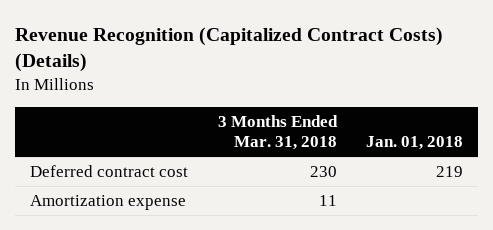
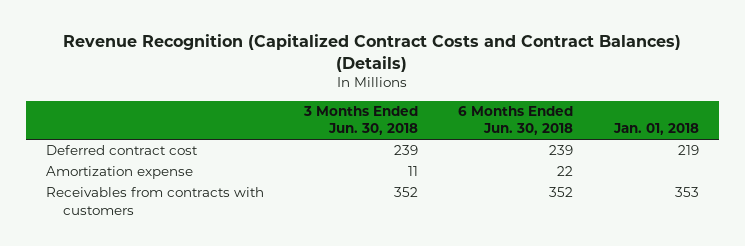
- Revenue Recognition (Capitalized Contract Costs) (Details)
+ Revenue Recognition (Capitalized Contract Costs and Contract Balances) (Details)
- | 3 Months Ended Mar. 31, 2018 | Jan. 01, 2018
+ | 3 Months Ended Jun. 30, 2018 | 6 Months Ended Jun. 30, 2018 | Jan. 01, 2018
+ Receivables from contracts with customers | 352 | 352 | 353

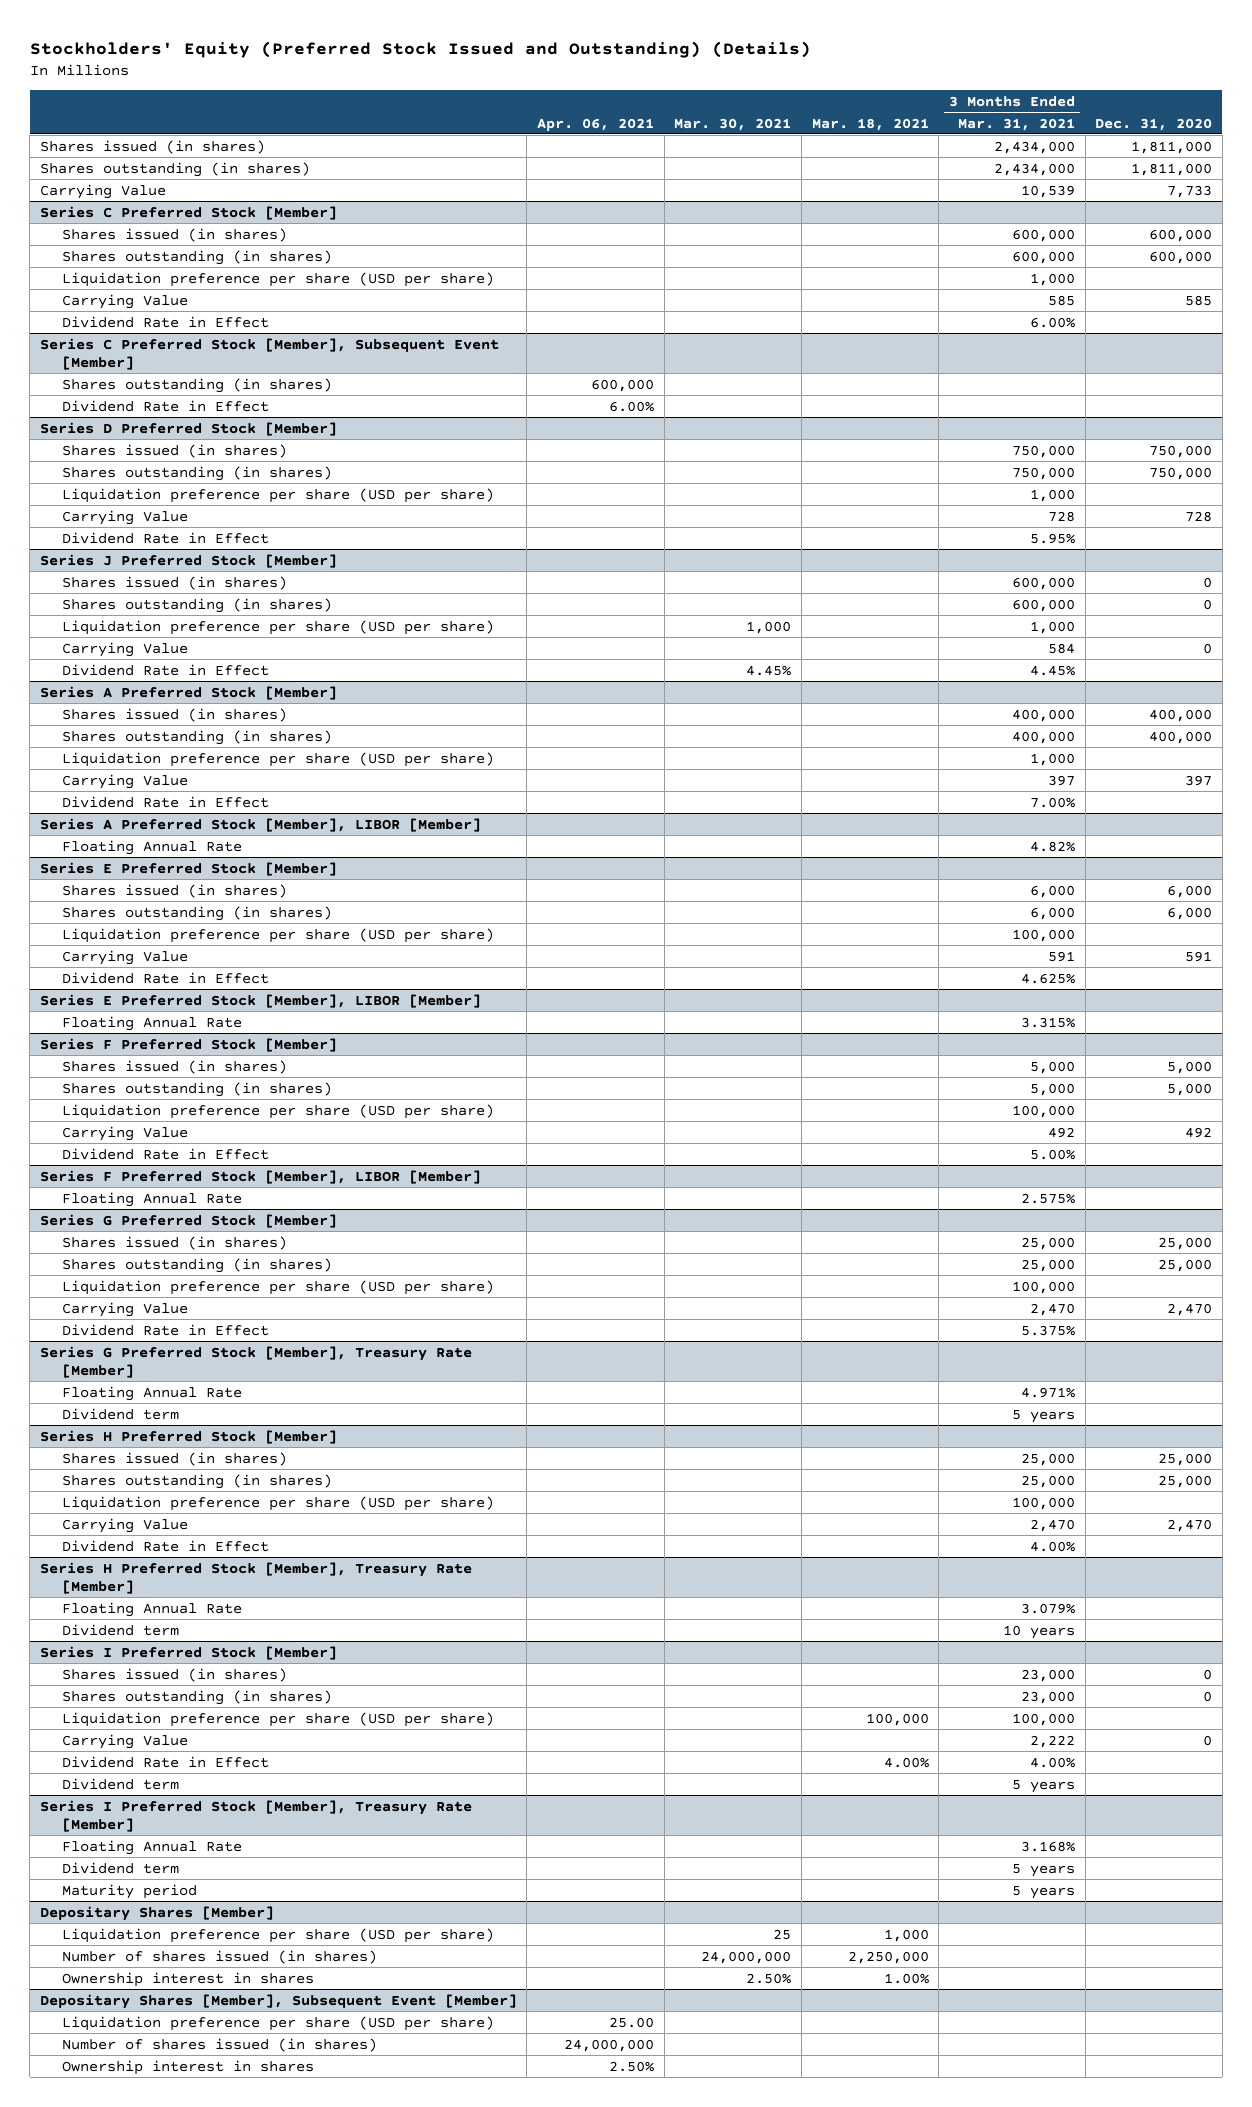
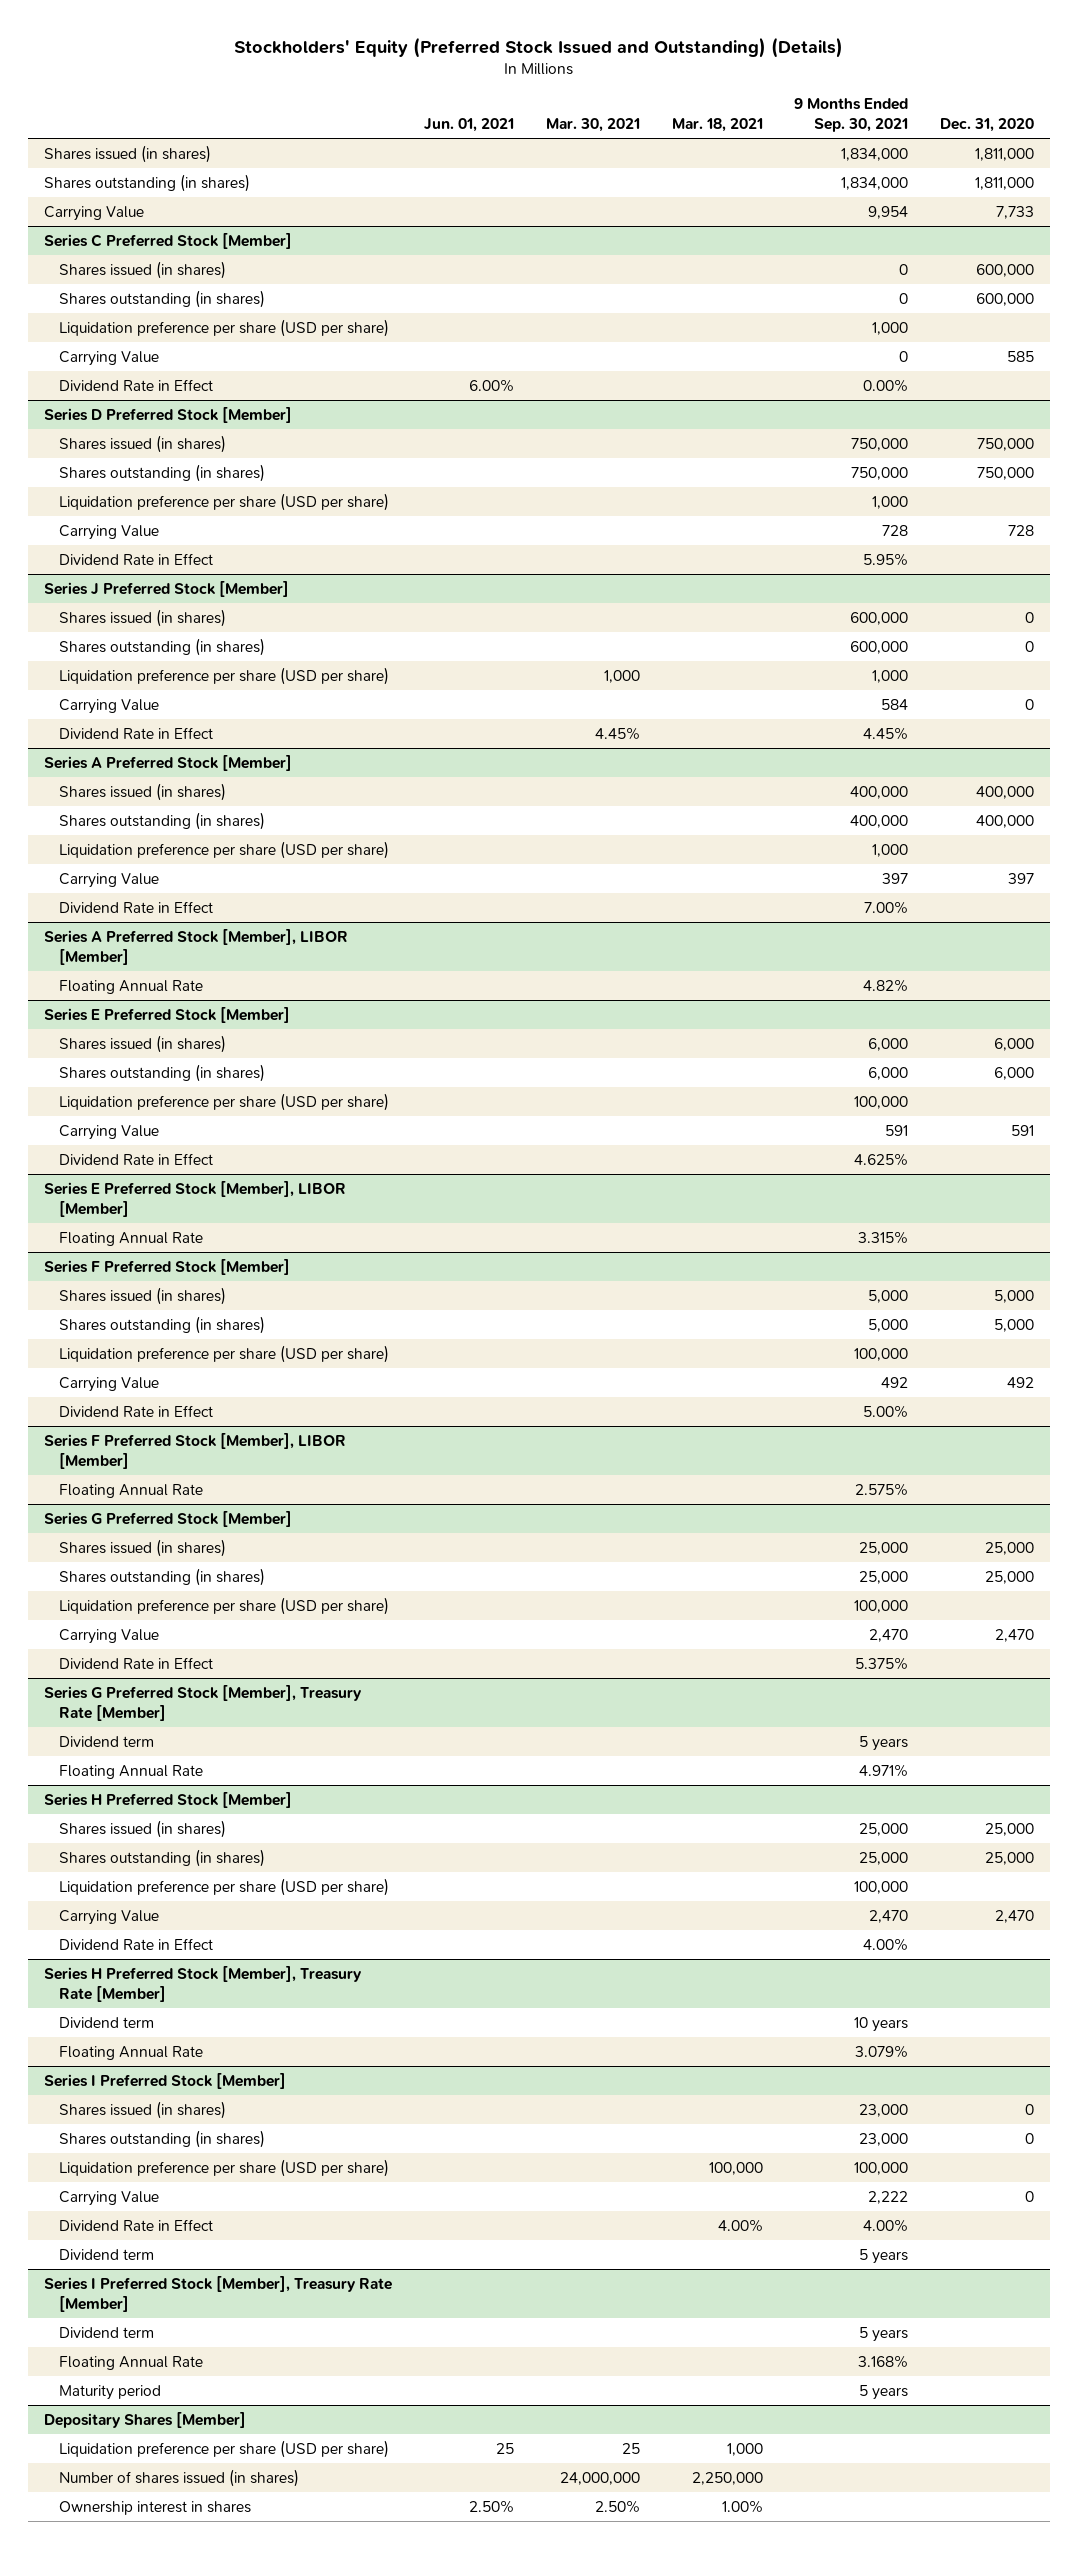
- | Apr. 06, 2021 | Mar. 30, 2021 | Mar. 18, 2021 | 3 Months Ended Mar. 31, 2021 | Dec. 31, 2020
+ | Jun. 01, 2021 | Mar. 30, 2021 | Mar. 18, 2021 | 9 Months Ended Sep. 30, 2021 | Dec. 31, 2020
- Series C Preferred Stock [Member], Subsequent Event [Member]
- Shares outstanding (in shares) | 600,000 | | | |
- Dividend Rate in Effect | 6.00% | | | |
@ Series G Preferred Stock [Member], Treasury Rate [Member]
moved down: Floating Annual Rate | | | | 4.971% |
@ Series H Preferred Stock [Member], Treasury Rate [Member]
moved down: Floating Annual Rate | | | | 3.079% |
@ Series I Preferred Stock [Member], Treasury Rate [Member]
moved down: Floating Annual Rate | | | | 3.168% |
- Depositary Shares [Member], Subsequent Event [Member]
- Liquidation preference per share (USD per share) | 25.00 | | | |
- Number of shares issued (in shares) | 24,000,000 | | | |
- Ownership interest in shares | 2.50% | | | |

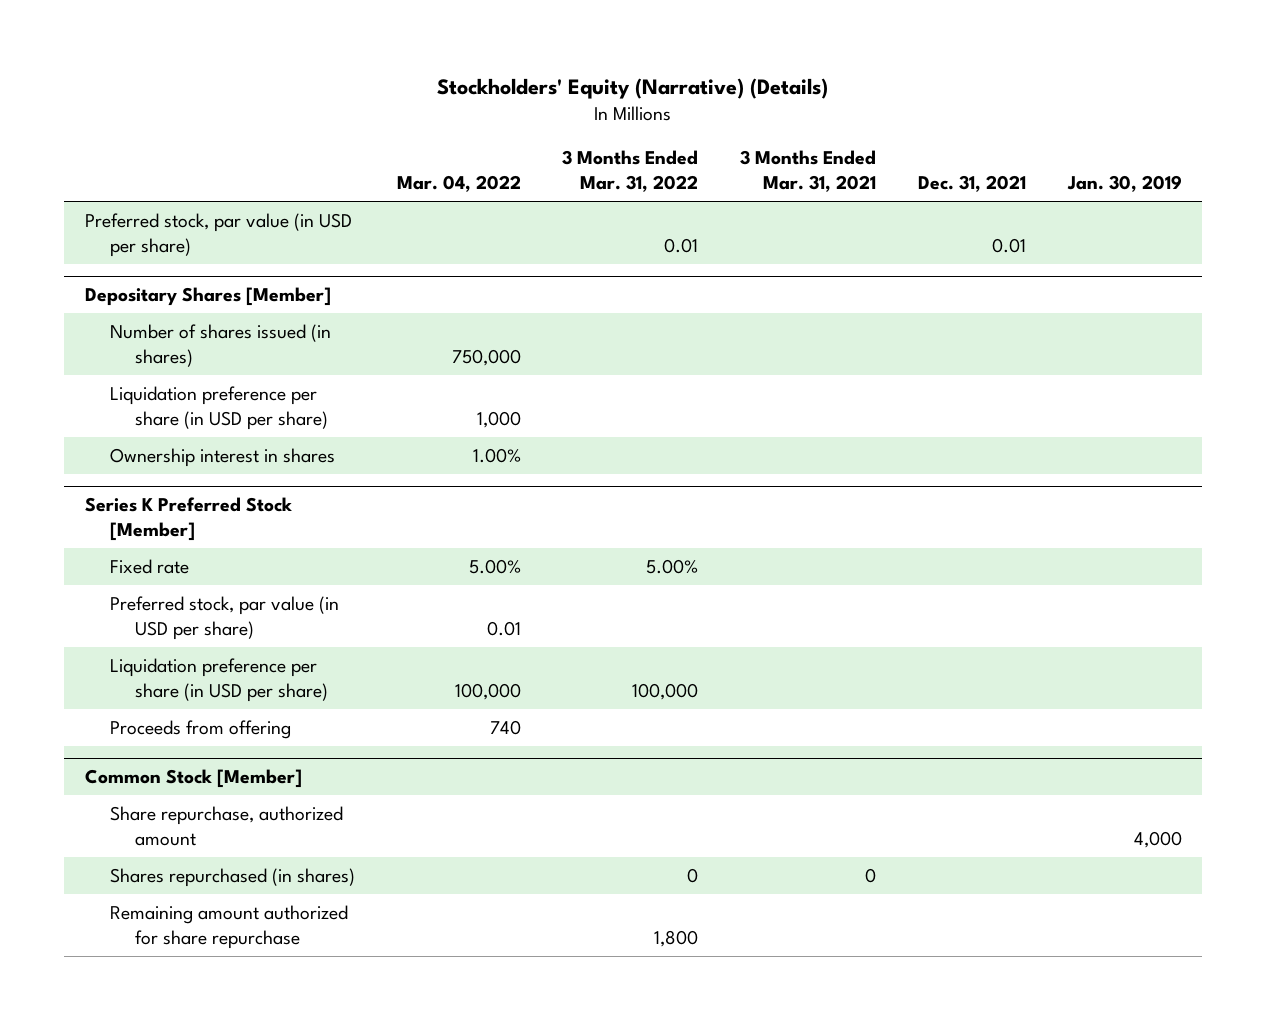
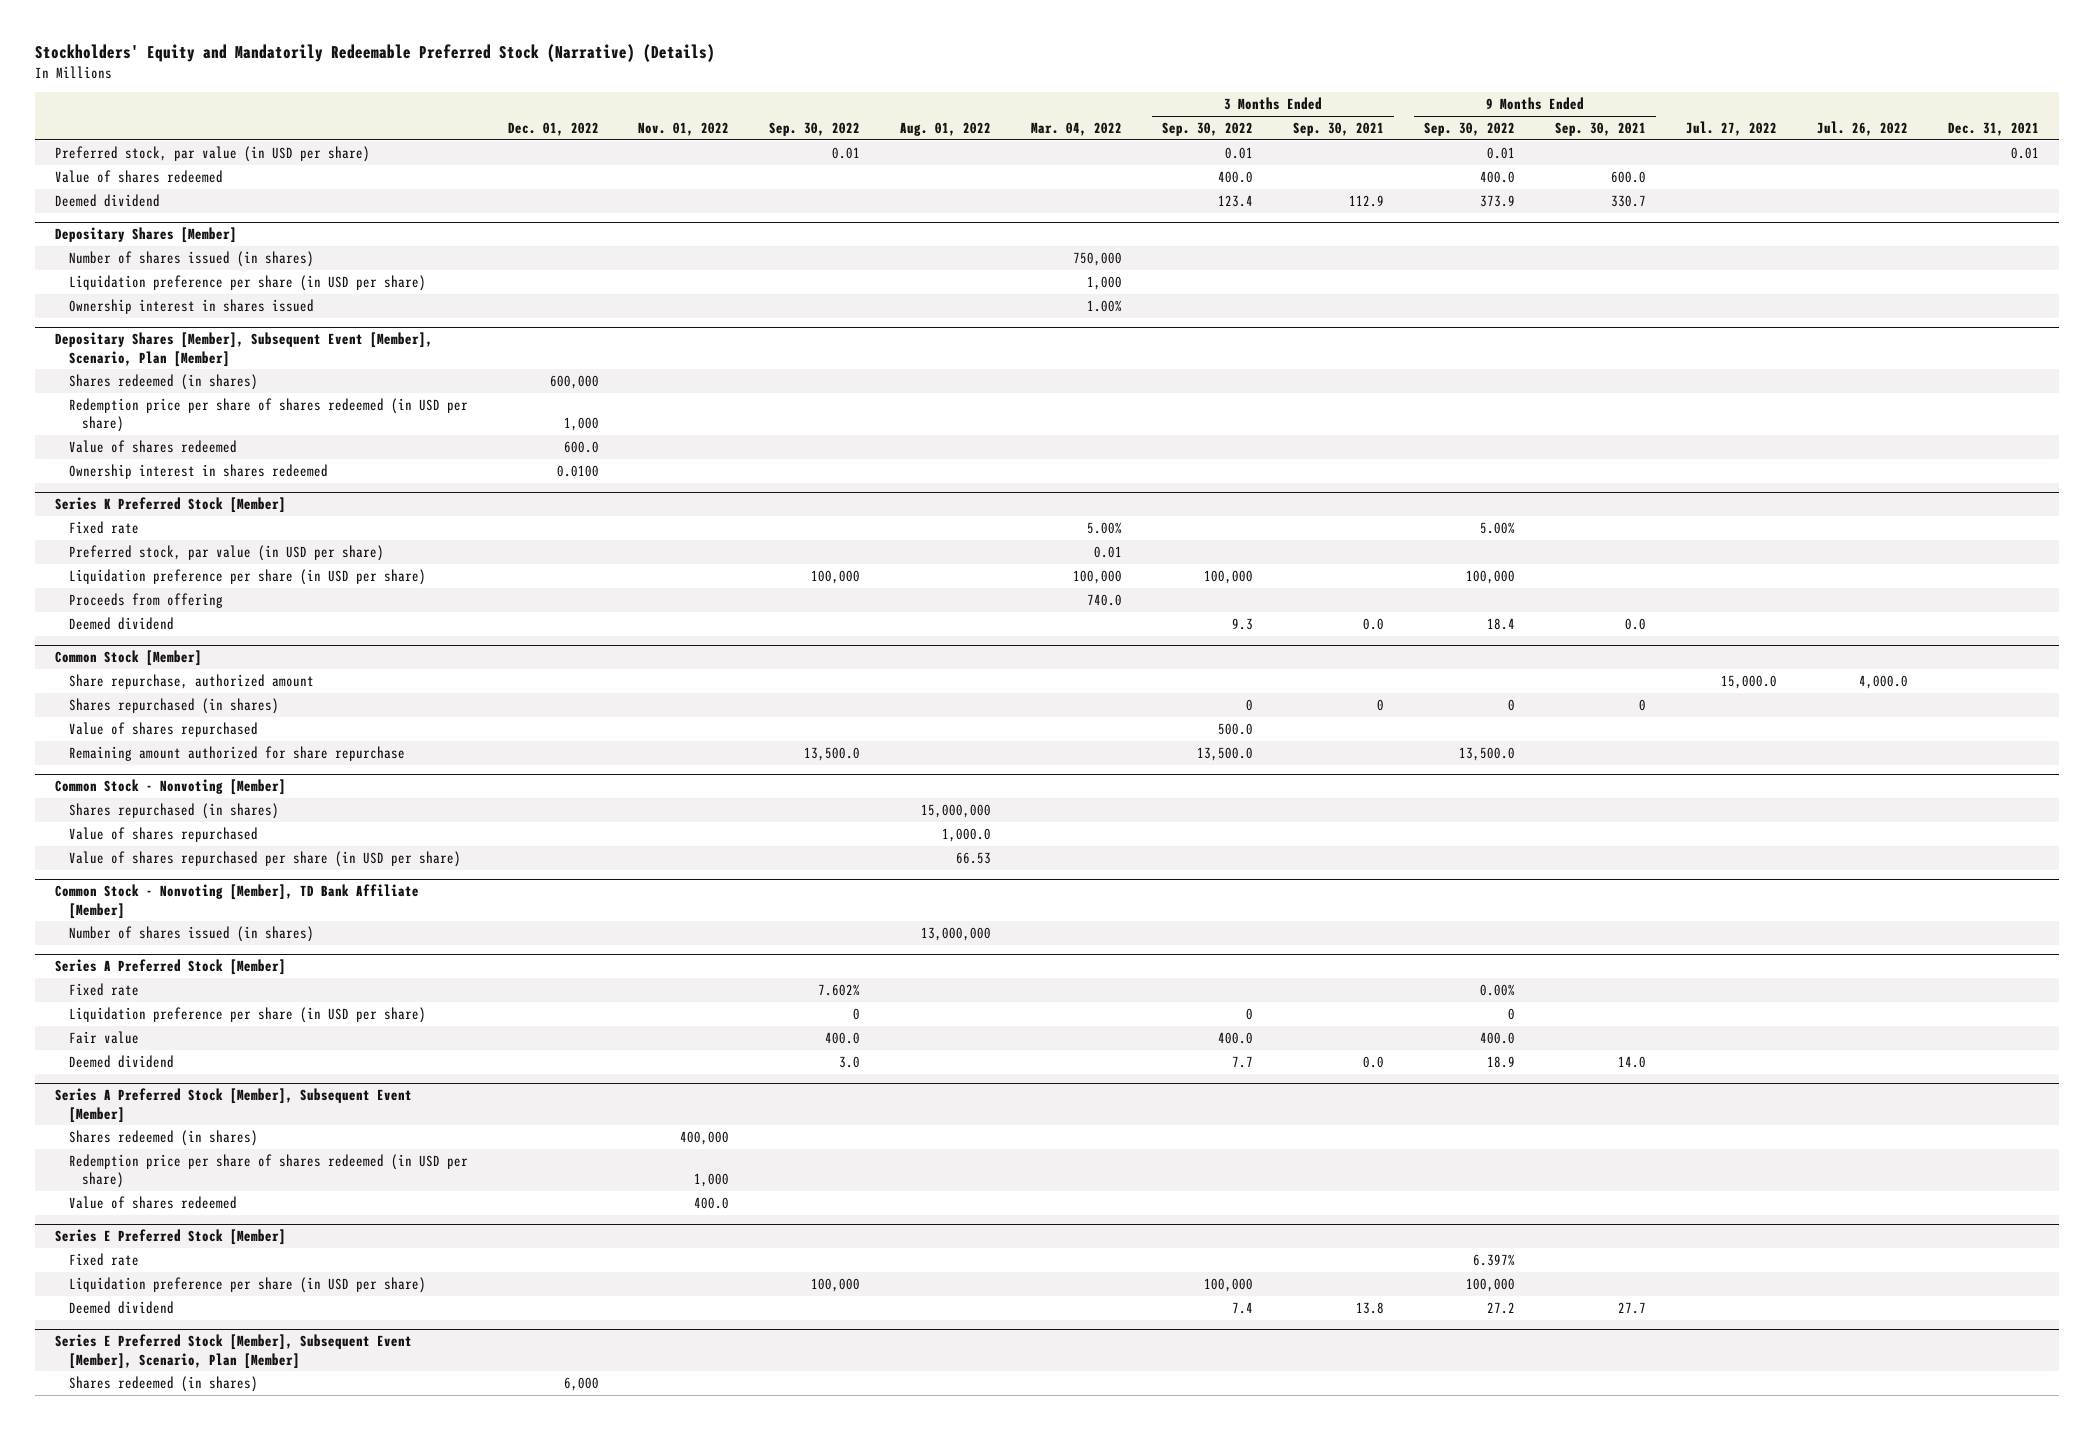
- Stockholders' Equity (Narrative) (Details)
+ Stockholders' Equity and Mandatorily Redeemable Preferred Stock (Narrative) (Details)
- | Mar. 04, 2022 | 3 Months Ended Mar. 31, 2022 | 3 Months Ended Mar. 31, 2021 | Dec. 31, 2021 | Jan. 30, 2019
+ | Dec. 01, 2022 | Nov. 01, 2022 | Sep. 30, 2022 | Aug. 01, 2022 | Mar. 04, 2022 | 3 Months Ended Sep. 30, 2022 | 3 Months Ended Sep. 30, 2021 | 9 Months Ended Sep. 30, 2022 | 9 Months Ended Sep. 30, 2021 | Jul. 27, 2022 | Jul. 26, 2022 | Dec. 31, 2021
+ Value of shares redeemed | | | | | | 400.0 | | 400.0 | 600.0 | | |
+ Deemed dividend | | | | | | 123.4 | 112.9 | 373.9 | 330.7 | | |
@ Depositary Shares [Member]
- Ownership interest in shares | 1.00% | | | |
+ Ownership interest in shares issued | | | | | 1.00% | | | | | | |
+ Depositary Shares [Member], Subsequent Event [Member], Scenario, Plan [Member]
+ Shares redeemed (in shares) | 600,000 | | | | | | | | | | |
+ Redemption price per share of shares redeemed (in USD per share) | 1,000 | | | | | | | | | | |
+ Value of shares redeemed | 600.0 | | | | | | | | | | |
+ Ownership interest in shares redeemed | 0.0100 | | | | | | | | | | |
@ Series K Preferred Stock [Member]
- Proceeds from offering | 740 | | | |
+ Proceeds from offering | | | | | 740.0 | | | | | | |
+ Deemed dividend | | | | | | 9.3 | 0.0 | 18.4 | 0.0 | | |
@ Common Stock [Member]
+ Value of shares repurchased | | | | | | 500.0 | | | | | |
+ Common Stock - Nonvoting [Member]
+ Shares repurchased (in shares) | | | | 15,000,000 | | | | | | | |
+ Value of shares repurchased | | | | 1,000.0 | | | | | | | |
+ Value of shares repurchased per share (in USD per share) | | | | 66.53 | | | | | | | |
+ Common Stock - Nonvoting [Member], TD Bank Affiliate [Member]
+ Number of shares issued (in shares) | | | | 13,000,000 | | | | | | | |
+ Series A Preferred Stock [Member]
+ Fixed rate | | | 7.602% | | | | | 0.00% | | | |
+ Liquidation preference per share (in USD per share) | | | 0 | | | 0 | | 0 | | | |
+ Fair value | | | 400.0 | | | 400.0 | | 400.0 | | | |
+ Deemed dividend | | | 3.0 | | | 7.7 | 0.0 | 18.9 | 14.0 | | |
+ Series A Preferred Stock [Member], Subsequent Event [Member]
+ Shares redeemed (in shares) | | 400,000 | | | | | | | | | |
+ Redemption price per share of shares redeemed (in USD per share) | | 1,000 | | | | | | | | | |
+ Value of shares redeemed | | 400.0 | | | | | | | | | |
+ Series E Preferred Stock [Member]
+ Fixed rate | | | | | | | | 6.397% | | | |
+ Liquidation preference per share (in USD per share) | | | 100,000 | | | 100,000 | | 100,000 | | | |
+ Deemed dividend | | | | | | 7.4 | 13.8 | 27.2 | 27.7 | | |
+ Series E Preferred Stock [Member], Subsequent Event [Member], Scenario, Plan [Member]
+ Shares redeemed (in shares) | 6,000 | | | | | | | | | | |

